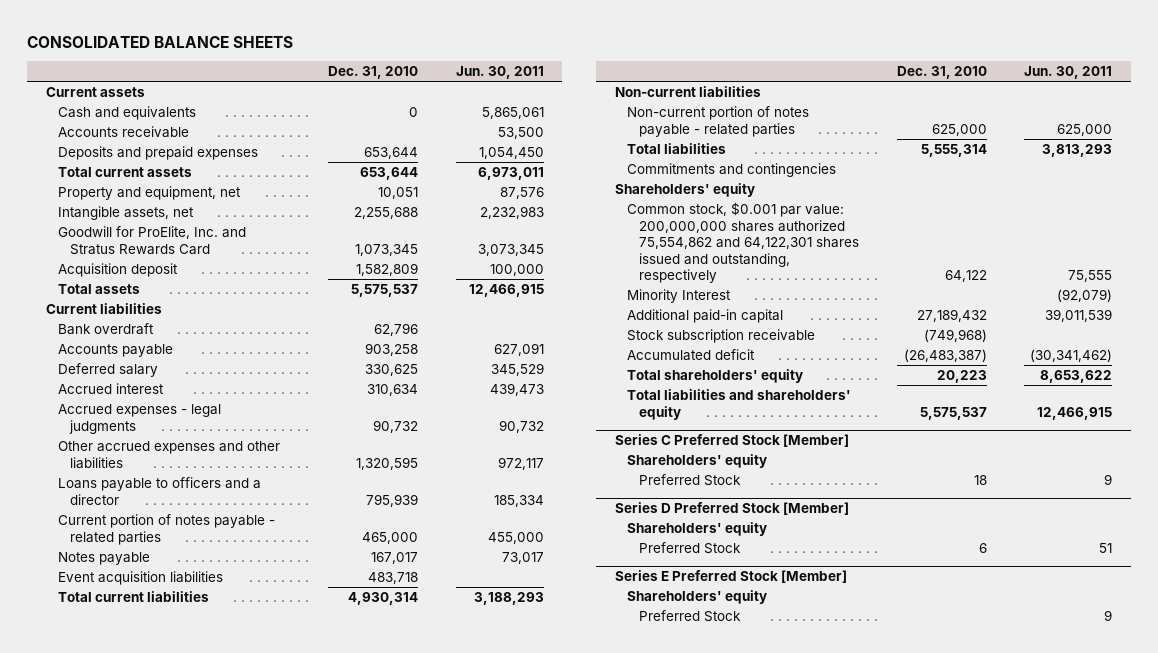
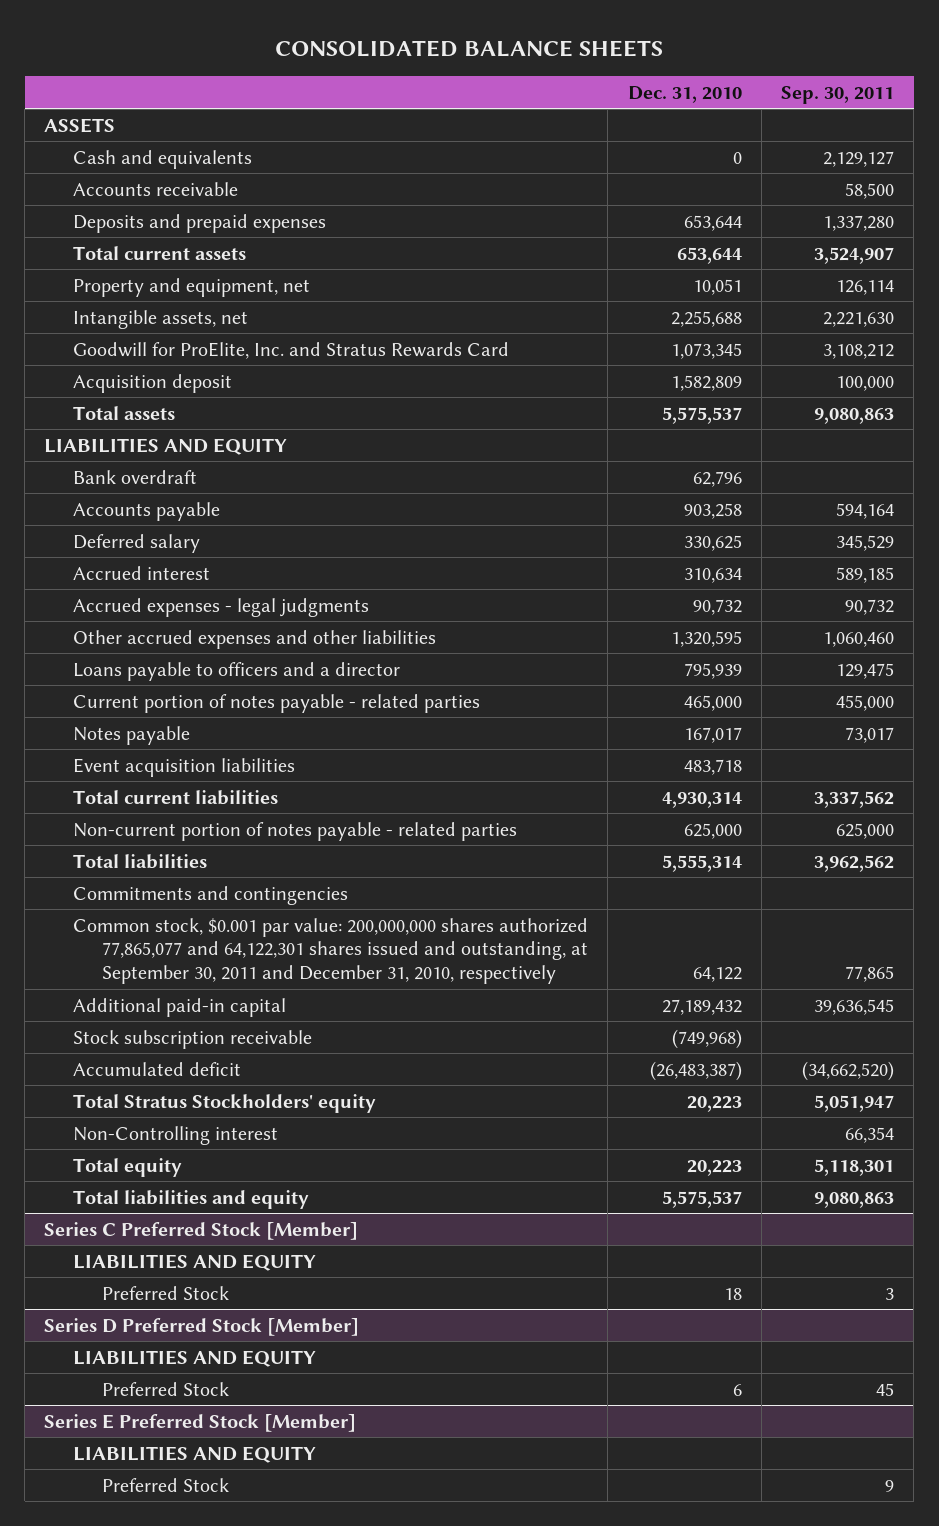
- | Dec. 31, 2010 | Jun. 30, 2011
+ | Dec. 31, 2010 | Sep. 30, 2011
- Current assets
+ ASSETS
- Current liabilities
+ LIABILITIES AND EQUITY
- Non-current liabilities
- Shareholders' equity
- Common stock, $0.001 par value: 200,000,000 shares authorized 75,554,862 and 64,122,301 shares issued and outstanding, respectively | 64,122 | 75,555
- Minority Interest | | (92,079)
+ Common stock, $0.001 par value: 200,000,000 shares authorized 77,865,077 and 64,122,301 shares issued and outstanding, at September 30, 2011 and December 31, 2010, respectively | 64,122 | 77,865
- Total shareholders' equity | 20,223 | 8,653,622
- Total liabilities and shareholders' equity | 5,575,537 | 12,466,915
+ Total Stratus Stockholders' equity | 20,223 | 5,051,947
+ Non-Controlling interest | | 66,354
+ Total equity | 20,223 | 5,118,301
+ Total liabilities and equity | 5,575,537 | 9,080,863
@ Series C Preferred Stock [Member]
- Shareholders' equity
+ LIABILITIES AND EQUITY
@ Series D Preferred Stock [Member]
- Shareholders' equity
+ LIABILITIES AND EQUITY
@ Series E Preferred Stock [Member]
- Shareholders' equity
+ LIABILITIES AND EQUITY

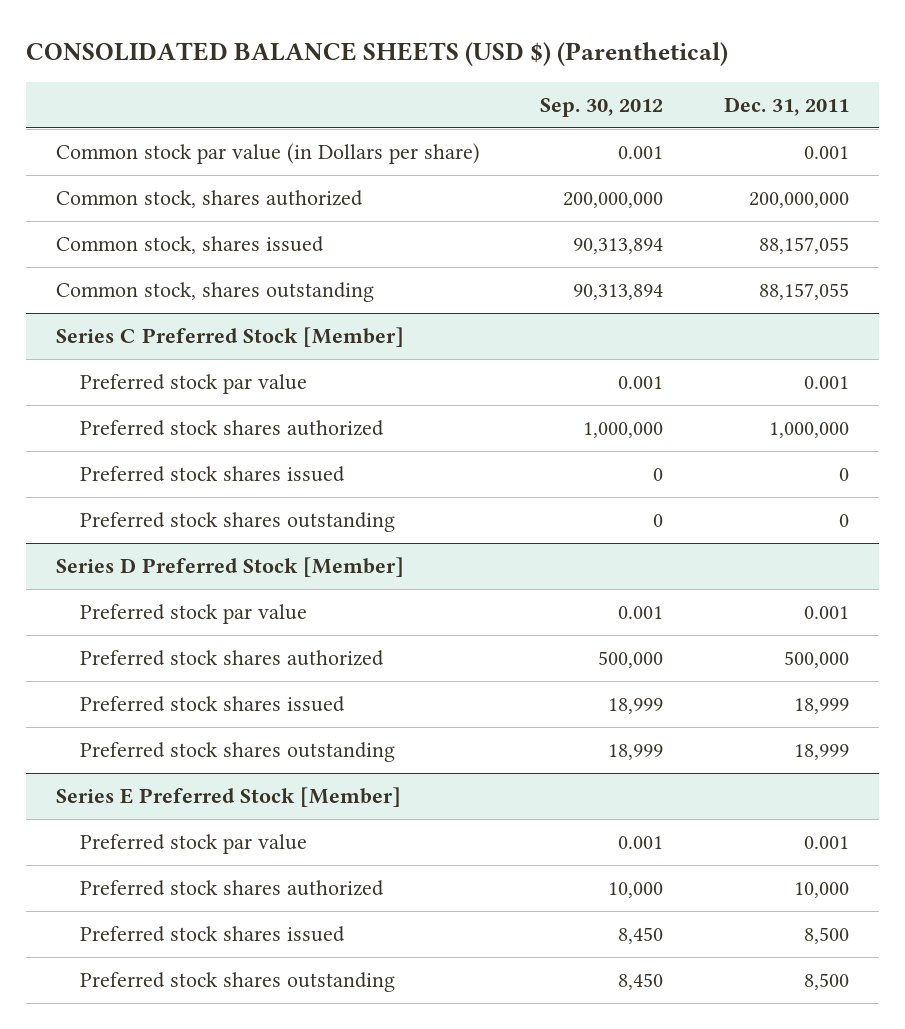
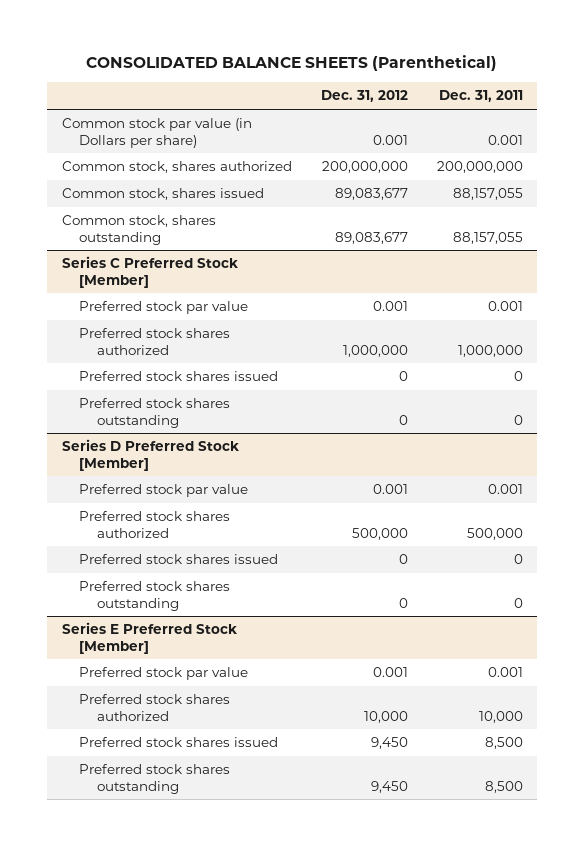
- CONSOLIDATED BALANCE SHEETS (USD $) (Parenthetical)
+ CONSOLIDATED BALANCE SHEETS (Parenthetical)
- | Sep. 30, 2012 | Dec. 31, 2011
+ | Dec. 31, 2012 | Dec. 31, 2011
@ Series D Preferred Stock [Member]
- Preferred stock shares issued | 18,999 | 18,999
- Preferred stock shares outstanding | 18,999 | 18,999
+ Preferred stock shares issued | 0 | 0
+ Preferred stock shares outstanding | 0 | 0

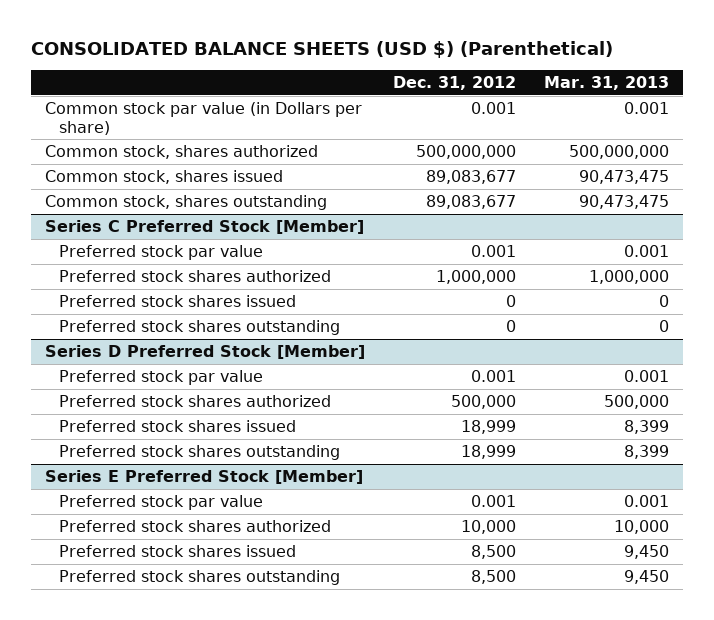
- CONSOLIDATED BALANCE SHEETS (Parenthetical)
+ CONSOLIDATED BALANCE SHEETS (USD $) (Parenthetical)
- | Dec. 31, 2012 | Dec. 31, 2011
+ | Dec. 31, 2012 | Mar. 31, 2013
- Common stock, shares authorized | 200,000,000 | 200,000,000
+ Common stock, shares authorized | 500,000,000 | 500,000,000
@ Series D Preferred Stock [Member]
- Preferred stock shares issued | 0 | 0
- Preferred stock shares outstanding | 0 | 0
+ Preferred stock shares issued | 18,999 | 8,399
+ Preferred stock shares outstanding | 18,999 | 8,399
@ Series E Preferred Stock [Member]
- Preferred stock shares issued | 9,450 | 8,500
- Preferred stock shares outstanding | 9,450 | 8,500
+ Preferred stock shares issued | 8,500 | 9,450
+ Preferred stock shares outstanding | 8,500 | 9,450

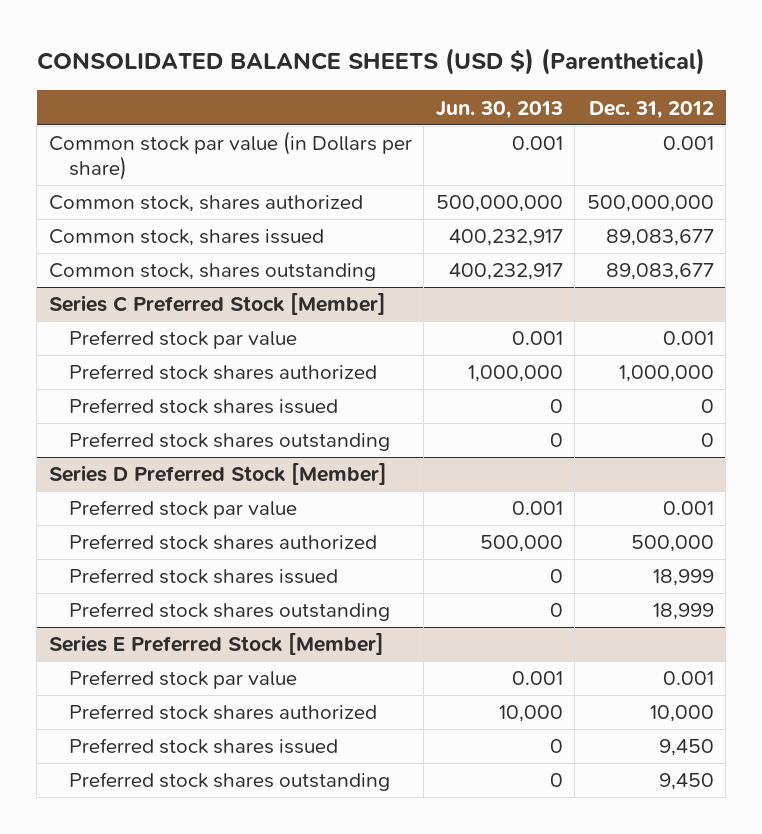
- | Dec. 31, 2012 | Mar. 31, 2013
+ | Jun. 30, 2013 | Dec. 31, 2012
@ Series E Preferred Stock [Member]
- Preferred stock shares issued | 8,500 | 9,450
- Preferred stock shares outstanding | 8,500 | 9,450
+ Preferred stock shares issued | 0 | 9,450
+ Preferred stock shares outstanding | 0 | 9,450

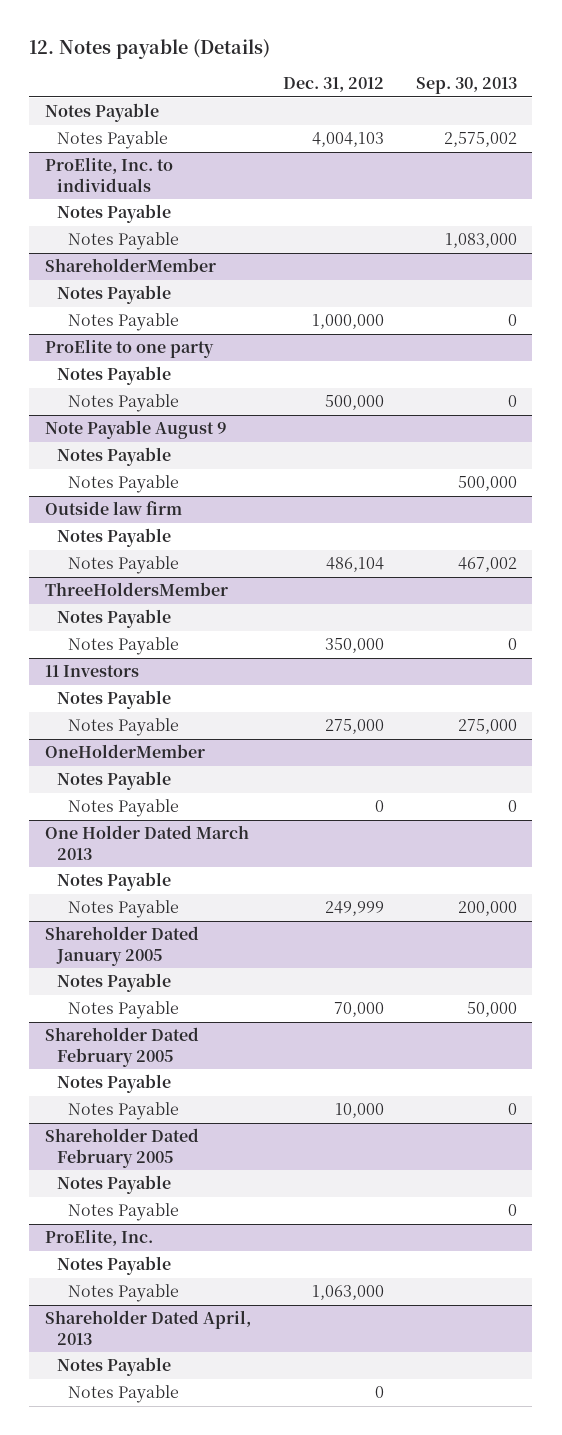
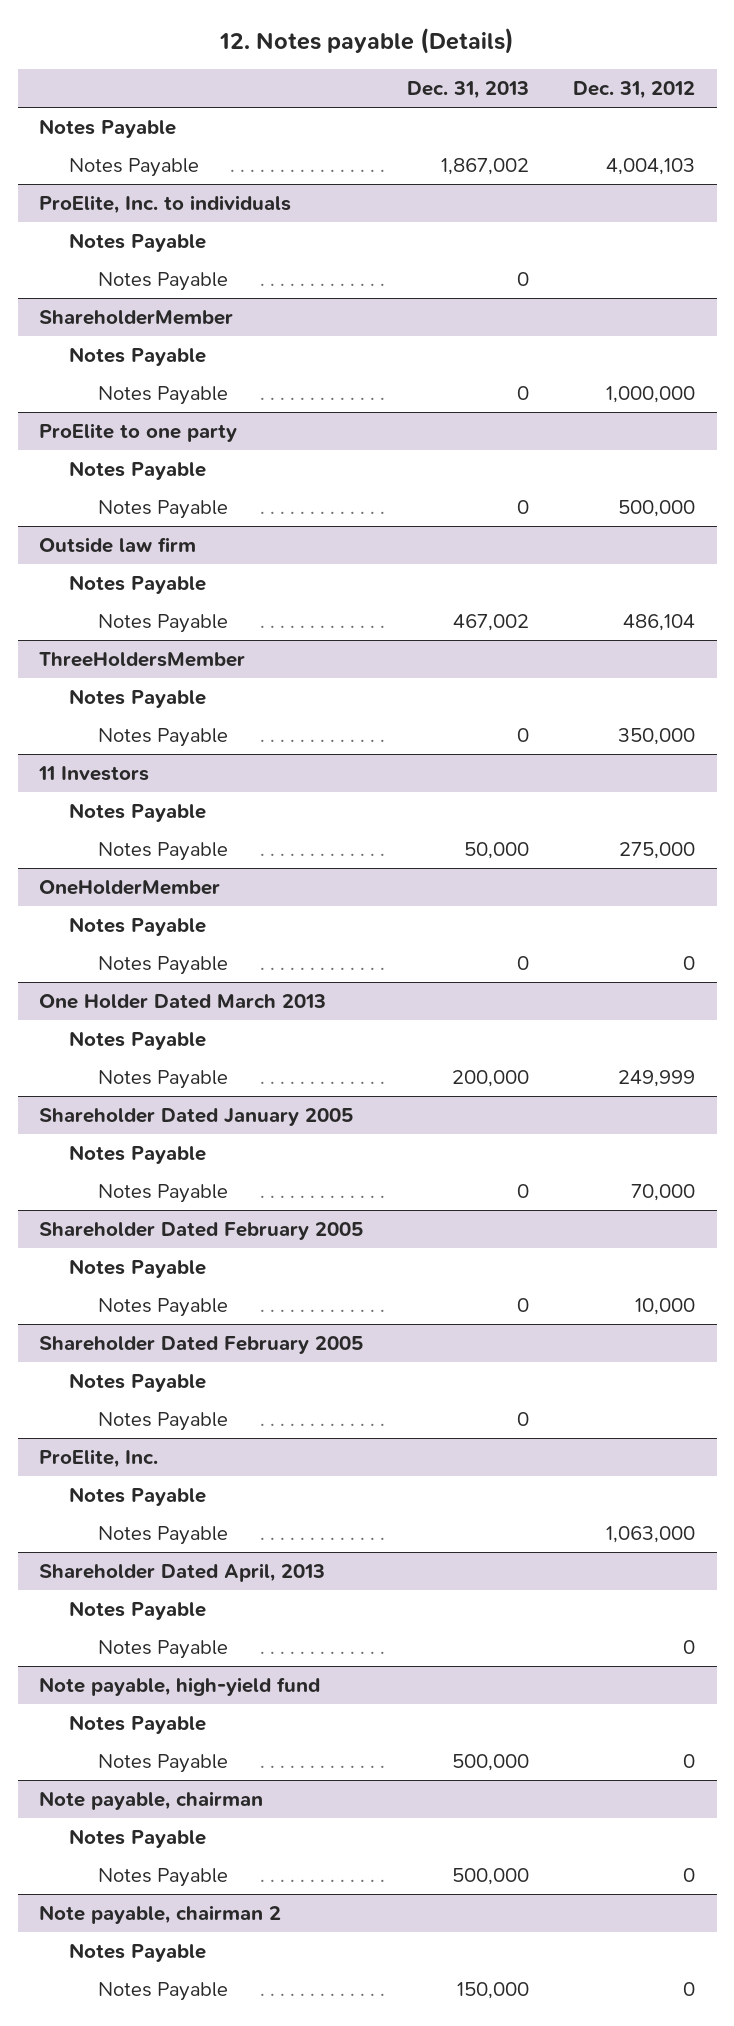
- | Dec. 31, 2012 | Sep. 30, 2013
+ | Dec. 31, 2013 | Dec. 31, 2012
- Note Payable August 9
- Notes Payable
- Notes Payable | | 500,000
+ Note payable, high-yield fund
+ Notes Payable
+ Notes Payable | 500,000 | 0
+ Note payable, chairman
+ Notes Payable
+ Notes Payable | 500,000 | 0
+ Note payable, chairman 2
+ Notes Payable
+ Notes Payable | 150,000 | 0

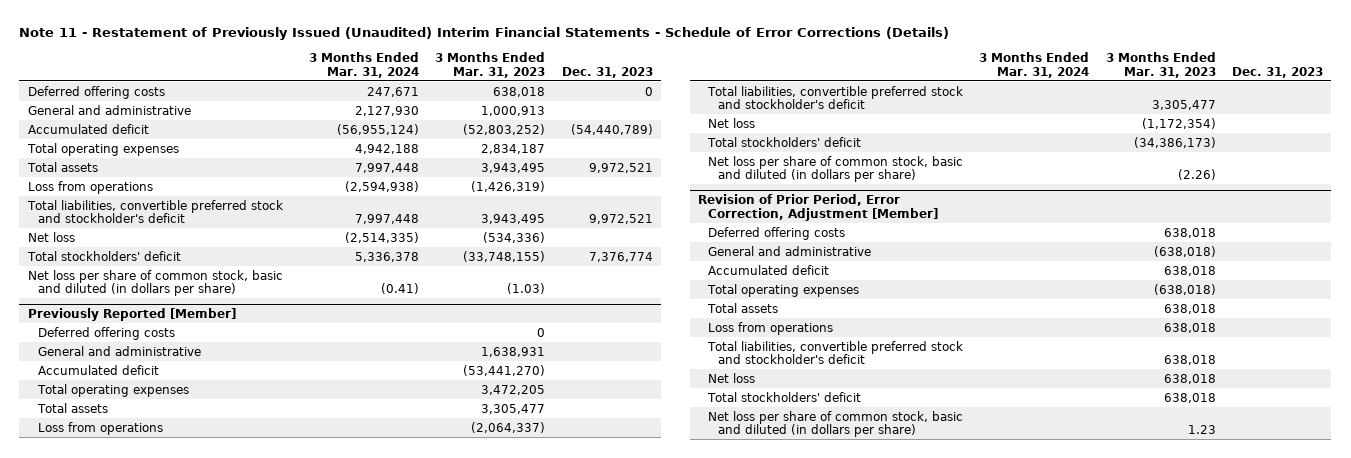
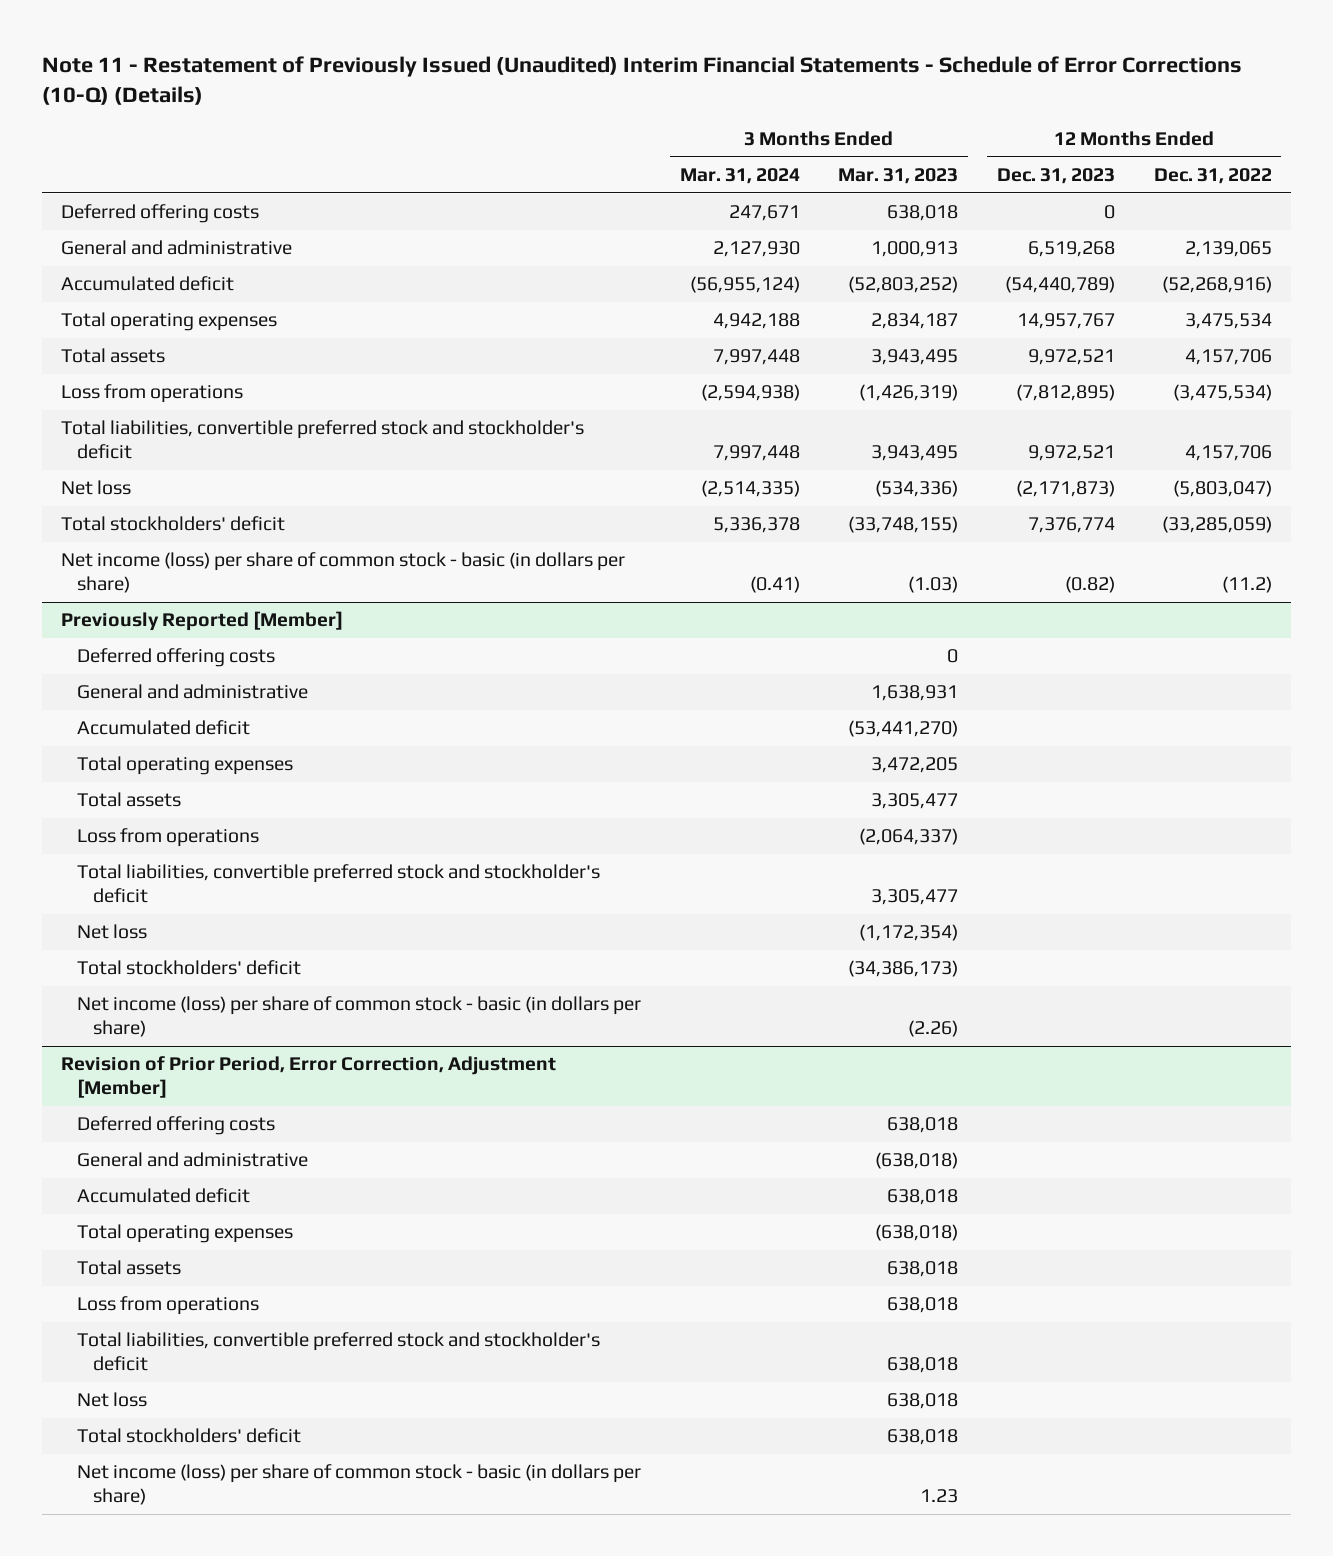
- Note 11 - Restatement of Previously Issued (Unaudited) Interim Financial Statements - Schedule of Error Corrections (Details)
+ Note 11 - Restatement of Previously Issued (Unaudited) Interim Financial Statements - Schedule of Error Corrections (10-Q) (Details)
- | 3 Months Ended Mar. 31, 2024 | 3 Months Ended Mar. 31, 2023 | Dec. 31, 2023
+ | 3 Months Ended Mar. 31, 2024 | 3 Months Ended Mar. 31, 2023 | 12 Months Ended Dec. 31, 2023 | 12 Months Ended Dec. 31, 2022
- Net loss per share of common stock, basic and diluted (in dollars per share) | (0.41) | (1.03) |
+ Net income (loss) per share of common stock - basic (in dollars per share) | (0.41) | (1.03) | (0.82) | (11.2)
@ Previously Reported [Member]
- Net loss per share of common stock, basic and diluted (in dollars per share) | | (2.26) |
+ Net income (loss) per share of common stock - basic (in dollars per share) | | (2.26) | |
@ Revision of Prior Period, Error Correction, Adjustment [Member]
- Net loss per share of common stock, basic and diluted (in dollars per share) | | 1.23 |
+ Net income (loss) per share of common stock - basic (in dollars per share) | | 1.23 | |

